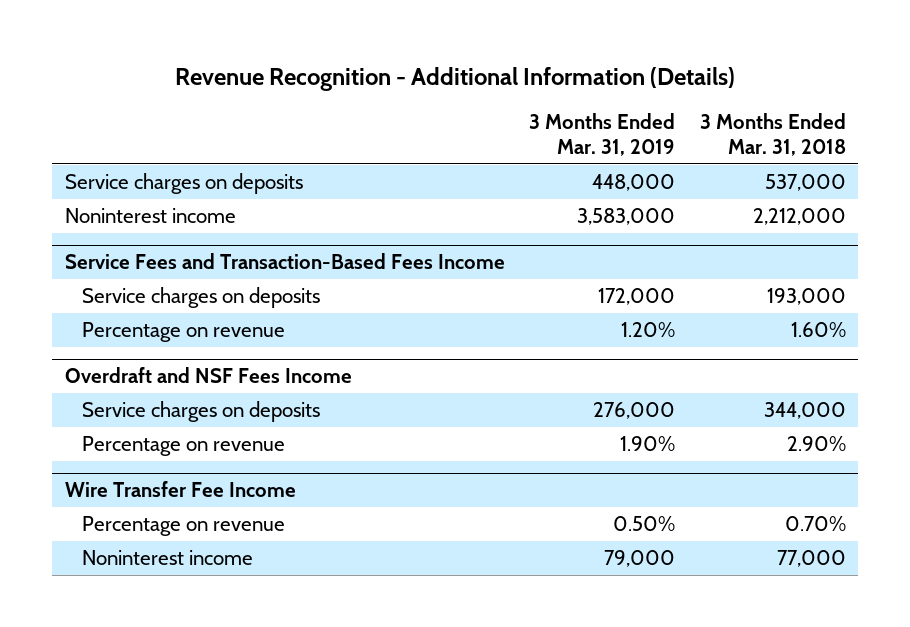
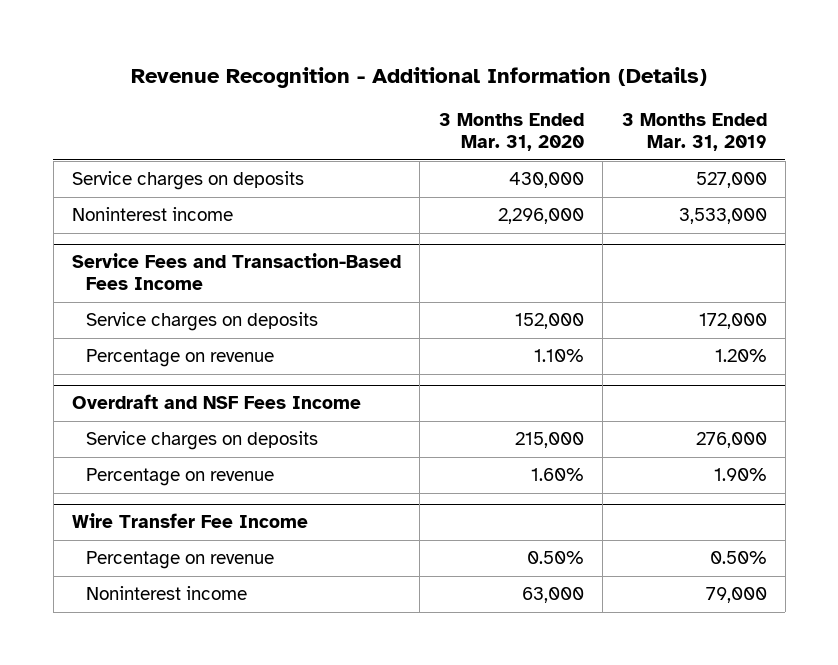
- | 3 Months Ended Mar. 31, 2019 | 3 Months Ended Mar. 31, 2018
+ | 3 Months Ended Mar. 31, 2020 | 3 Months Ended Mar. 31, 2019
- Service charges on deposits | 448,000 | 537,000
- Noninterest income | 3,583,000 | 2,212,000
+ Service charges on deposits | 430,000 | 527,000
+ Noninterest income | 2,296,000 | 3,533,000

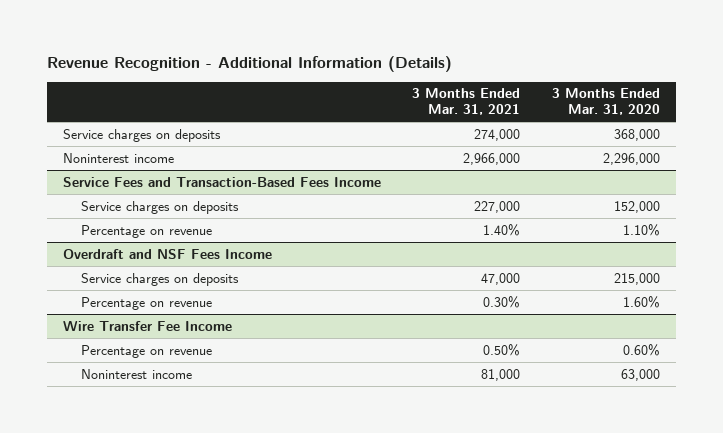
- | 3 Months Ended Mar. 31, 2020 | 3 Months Ended Mar. 31, 2019
+ | 3 Months Ended Mar. 31, 2021 | 3 Months Ended Mar. 31, 2020
- Service charges on deposits | 430,000 | 527,000
+ Service charges on deposits | 274,000 | 368,000
@ Wire Transfer Fee Income
- Percentage on revenue | 0.50% | 0.50%
+ Percentage on revenue | 0.50% | 0.60%

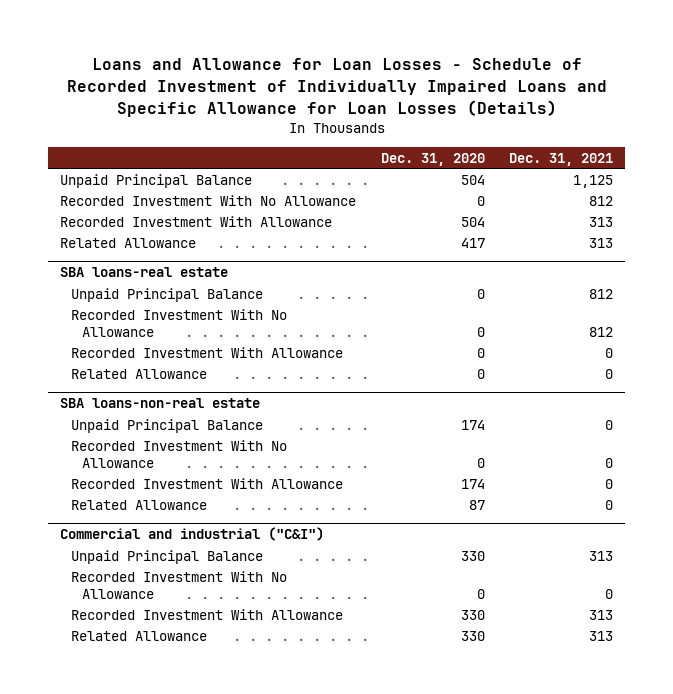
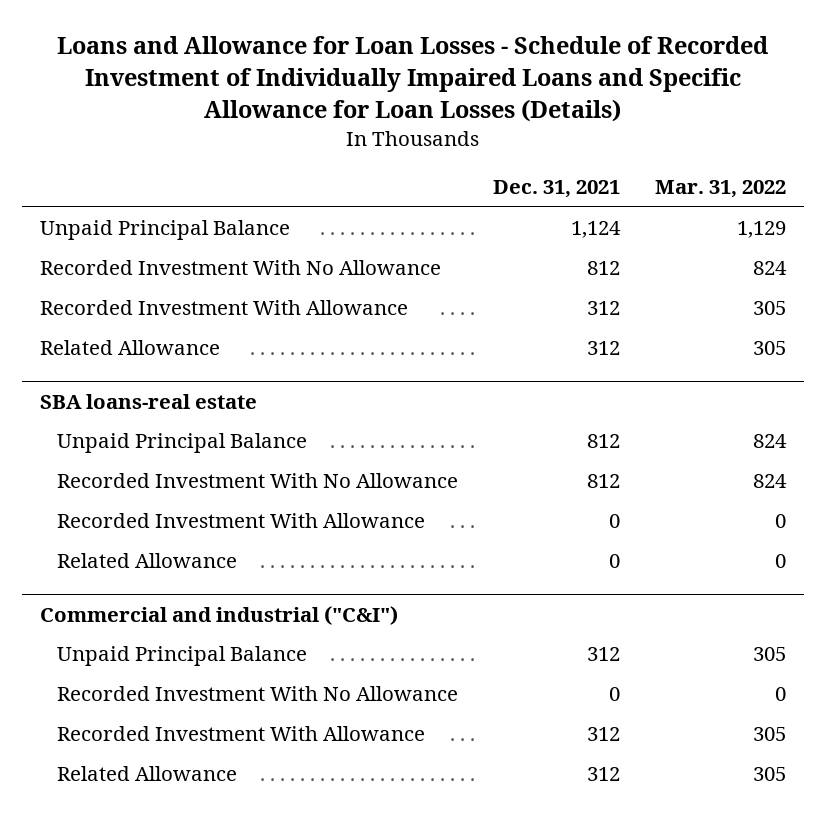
- | Dec. 31, 2020 | Dec. 31, 2021
+ | Dec. 31, 2021 | Mar. 31, 2022
- Unpaid Principal Balance | 504 | 1,125
+ Unpaid Principal Balance | 1,124 | 1,129
- Recorded Investment With Allowance | 504 | 313
- Related Allowance | 417 | 313
+ Recorded Investment With Allowance | 312 | 305
+ Related Allowance | 312 | 305
- SBA loans-non-real estate
- Unpaid Principal Balance | 174 | 0
- Recorded Investment With No Allowance | 0 | 0
- Recorded Investment With Allowance | 174 | 0
- Related Allowance | 87 | 0
@ Commercial and industrial ("C&I")
- Unpaid Principal Balance | 330 | 313
+ Unpaid Principal Balance | 312 | 305
- Recorded Investment With Allowance | 330 | 313
- Related Allowance | 330 | 313
+ Recorded Investment With Allowance | 312 | 305
+ Related Allowance | 312 | 305

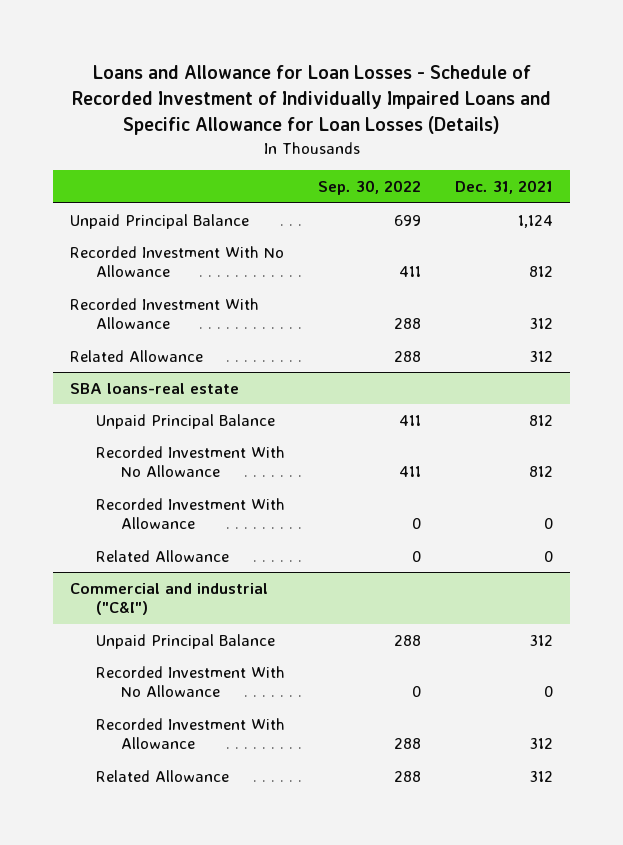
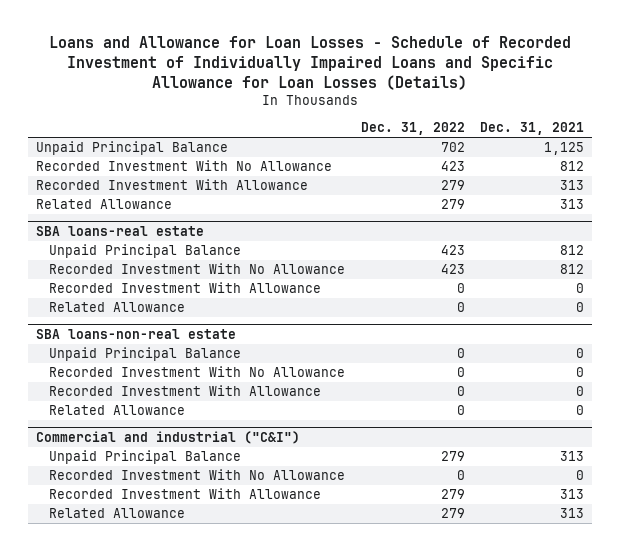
- | Sep. 30, 2022 | Dec. 31, 2021
+ | Dec. 31, 2022 | Dec. 31, 2021
- Unpaid Principal Balance | 699 | 1,124
+ Unpaid Principal Balance | 702 | 1,125
- Recorded Investment With Allowance | 288 | 312
- Related Allowance | 288 | 312
+ Recorded Investment With Allowance | 279 | 313
+ Related Allowance | 279 | 313
+ SBA loans-non-real estate
+ Unpaid Principal Balance | 0 | 0
+ Recorded Investment With No Allowance | 0 | 0
+ Recorded Investment With Allowance | 0 | 0
+ Related Allowance | 0 | 0
@ Commercial and industrial ("C&I")
- Unpaid Principal Balance | 288 | 312
+ Unpaid Principal Balance | 279 | 313
- Recorded Investment With Allowance | 288 | 312
- Related Allowance | 288 | 312
+ Recorded Investment With Allowance | 279 | 313
+ Related Allowance | 279 | 313

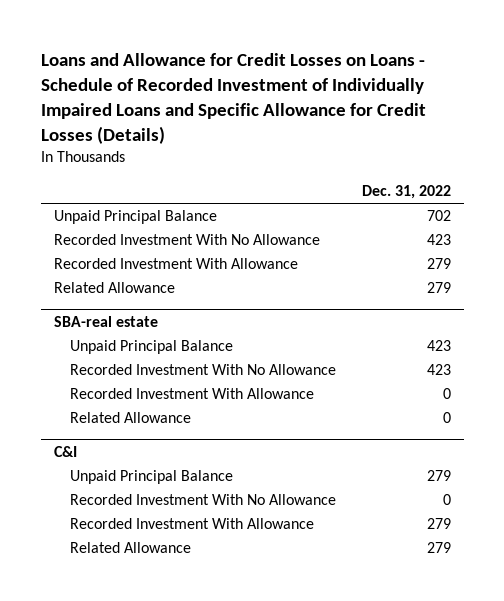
- Loans and Allowance for Loan Losses - Schedule of Recorded Investment of Individually Impaired Loans and Specific Allowance for Loan Losses (Details)
+ Loans and Allowance for Credit Losses on Loans - Schedule of Recorded Investment of Individually Impaired Loans and Specific Allowance for Credit Losses (Details)
- | Dec. 31, 2022 | Dec. 31, 2021
+ | Dec. 31, 2022
- SBA loans-real estate
+ SBA-real estate
- SBA loans-non-real estate
- Unpaid Principal Balance | 0 | 0
- Recorded Investment With No Allowance | 0 | 0
- Recorded Investment With Allowance | 0 | 0
- Related Allowance | 0 | 0
- Commercial and industrial ("C&I")
+ C&I

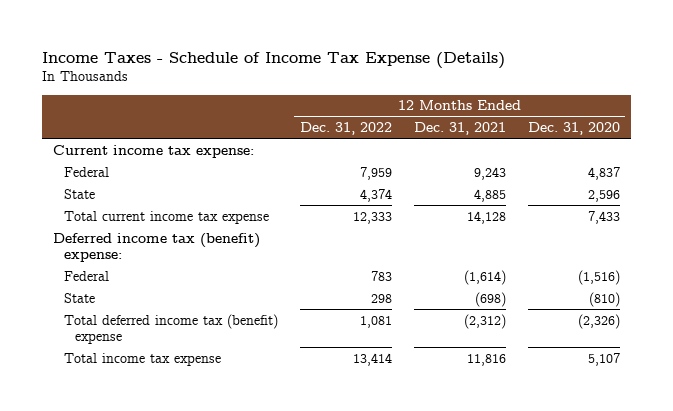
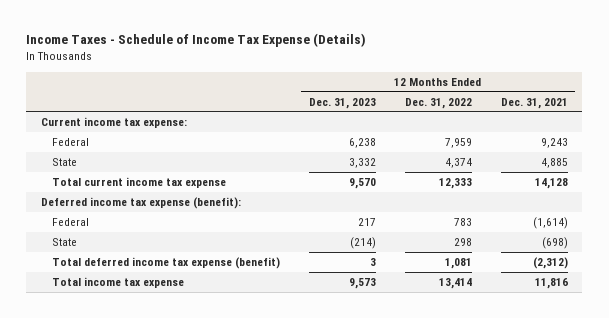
- | 12 Months Ended Dec. 31, 2022 | 12 Months Ended Dec. 31, 2021 | 12 Months Ended Dec. 31, 2020
+ | 12 Months Ended Dec. 31, 2023 | 12 Months Ended Dec. 31, 2022 | 12 Months Ended Dec. 31, 2021
- Deferred income tax (benefit) expense:
+ Deferred income tax expense (benefit):
- Total deferred income tax (benefit) expense | 1,081 | (2,312) | (2,326)
+ Total deferred income tax expense (benefit) | 3 | 1,081 | (2,312)

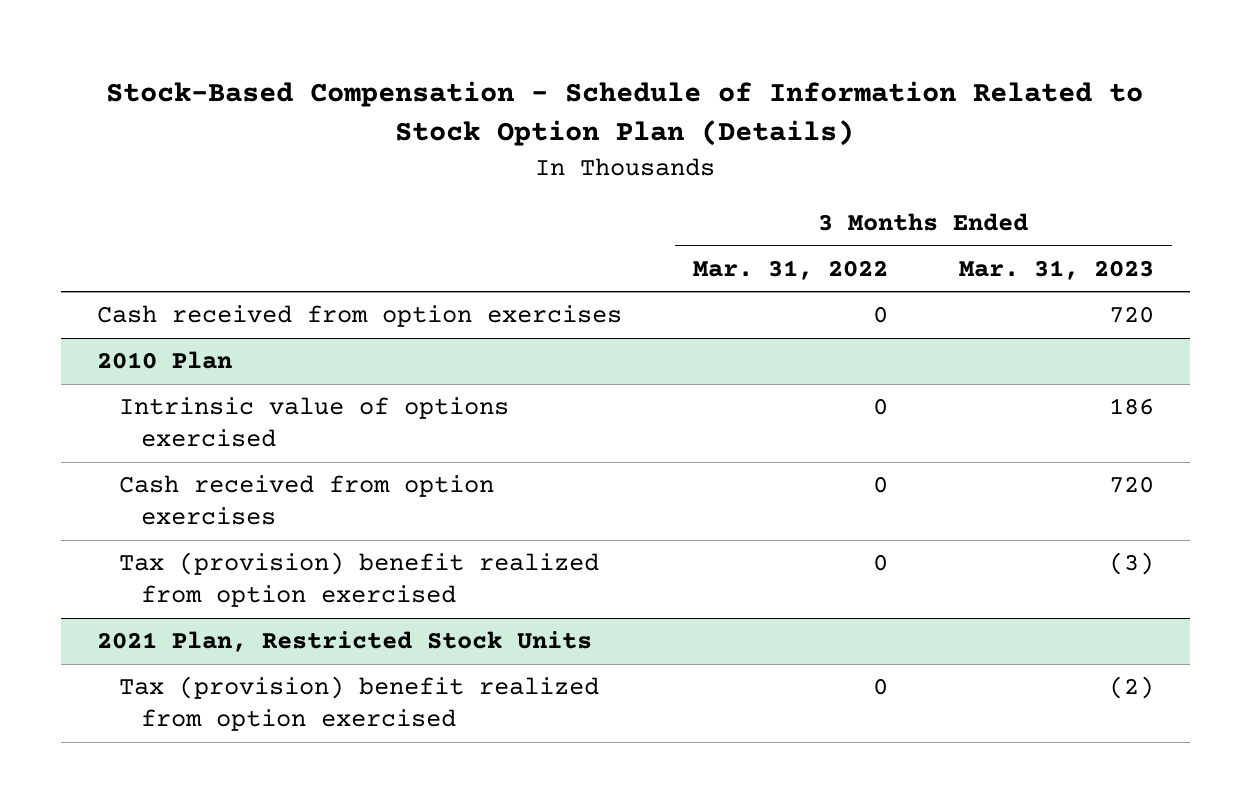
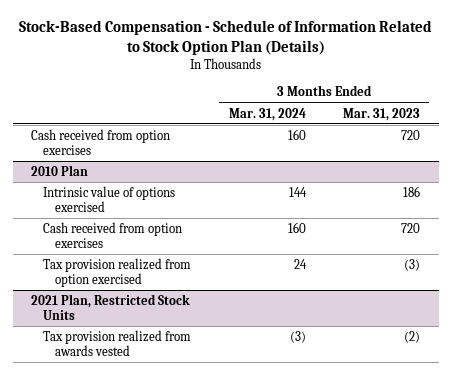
- | 3 Months Ended Mar. 31, 2022 | 3 Months Ended Mar. 31, 2023
+ | 3 Months Ended Mar. 31, 2024 | 3 Months Ended Mar. 31, 2023
@ 2010 Plan
- Tax (provision) benefit realized from option exercised | 0 | (3)
+ Tax provision realized from option exercised | 24 | (3)
@ 2021 Plan, Restricted Stock Units
- Tax (provision) benefit realized from option exercised | 0 | (2)
+ Tax provision realized from awards vested | (3) | (2)

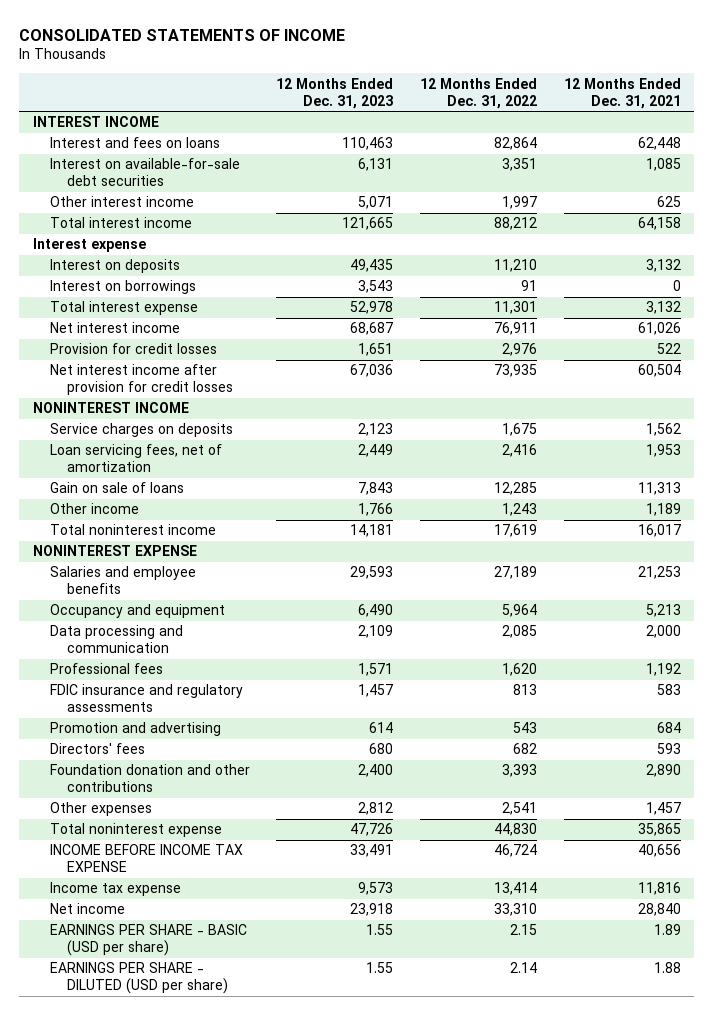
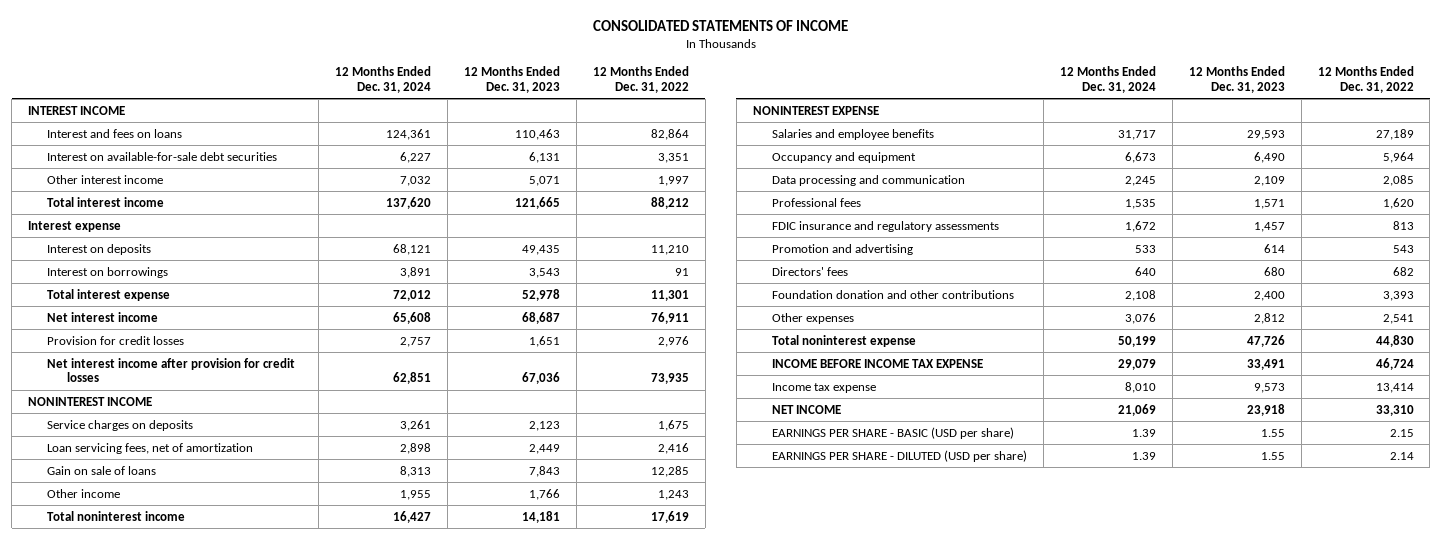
- | 12 Months Ended Dec. 31, 2023 | 12 Months Ended Dec. 31, 2022 | 12 Months Ended Dec. 31, 2021
+ | 12 Months Ended Dec. 31, 2024 | 12 Months Ended Dec. 31, 2023 | 12 Months Ended Dec. 31, 2022
- Net income | 23,918 | 33,310 | 28,840
+ NET INCOME | 21,069 | 23,918 | 33,310

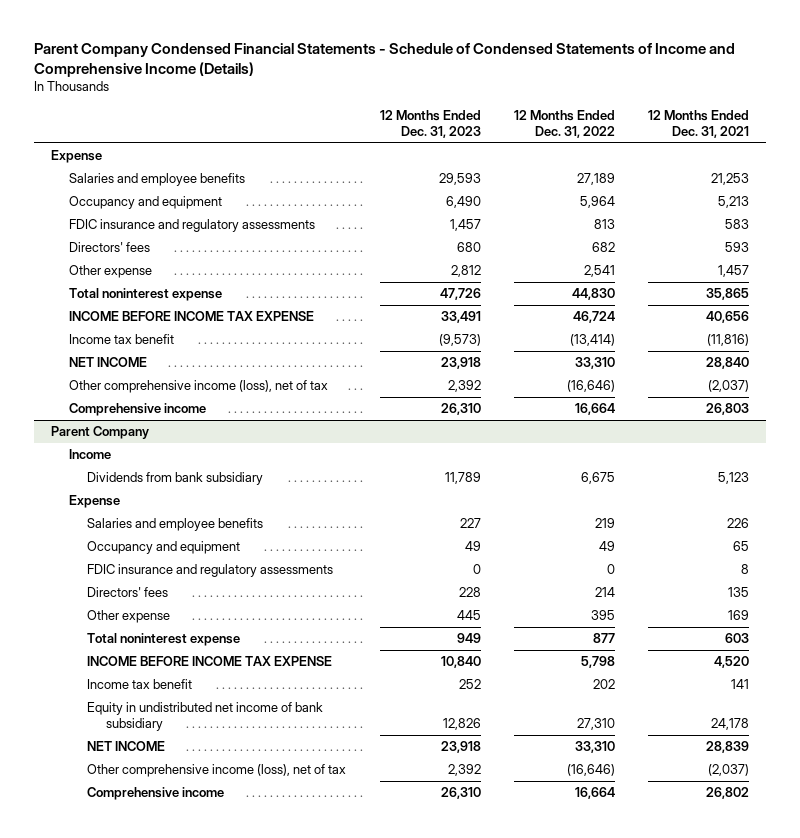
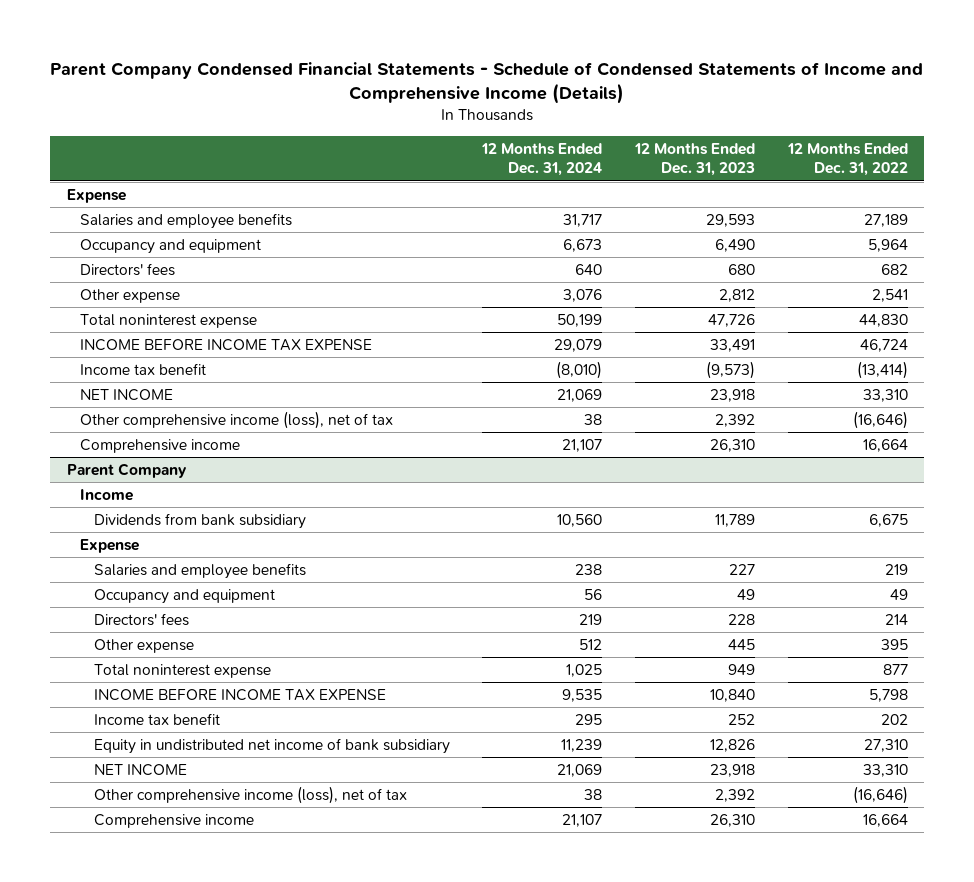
- | 12 Months Ended Dec. 31, 2023 | 12 Months Ended Dec. 31, 2022 | 12 Months Ended Dec. 31, 2021
+ | 12 Months Ended Dec. 31, 2024 | 12 Months Ended Dec. 31, 2023 | 12 Months Ended Dec. 31, 2022
- FDIC insurance and regulatory assessments | 1,457 | 813 | 583
@ Parent Company
- FDIC insurance and regulatory assessments | 0 | 0 | 8

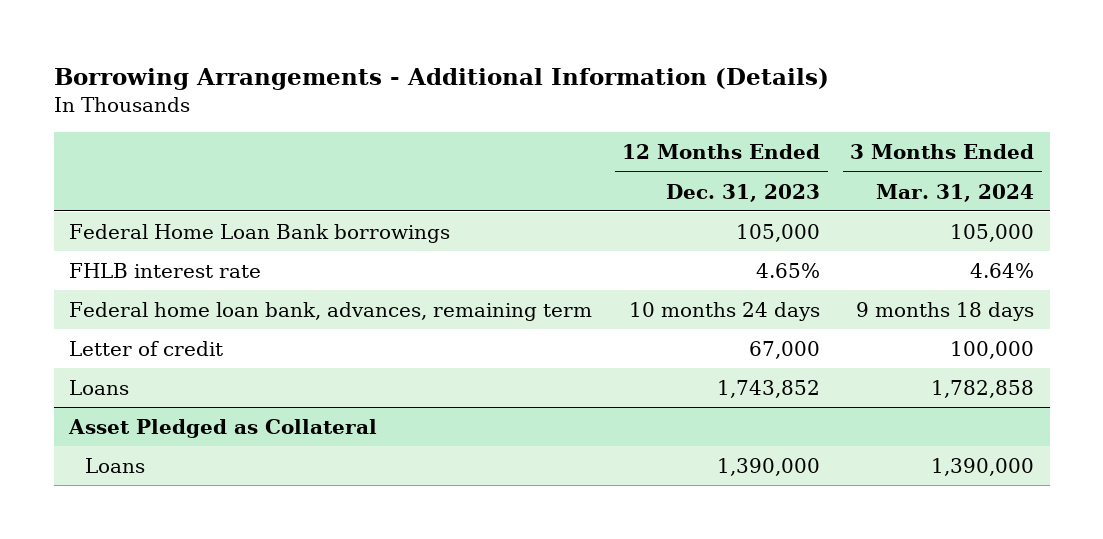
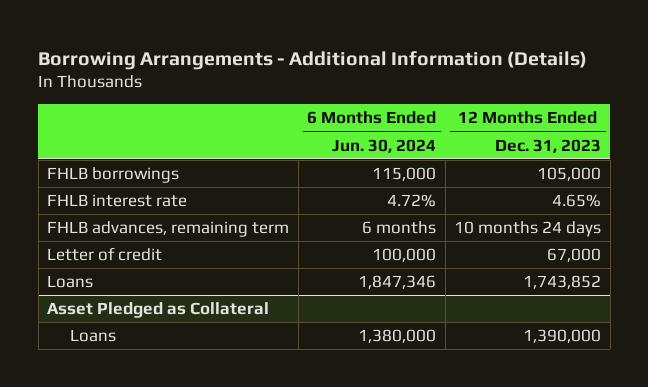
- | 12 Months Ended Dec. 31, 2023 | 3 Months Ended Mar. 31, 2024
+ | 6 Months Ended Jun. 30, 2024 | 12 Months Ended Dec. 31, 2023
- Federal Home Loan Bank borrowings | 105,000 | 105,000
+ FHLB borrowings | 115,000 | 105,000
- Federal home loan bank, advances, remaining term | 10 months 24 days | 9 months 18 days
+ FHLB advances, remaining term | 6 months | 10 months 24 days

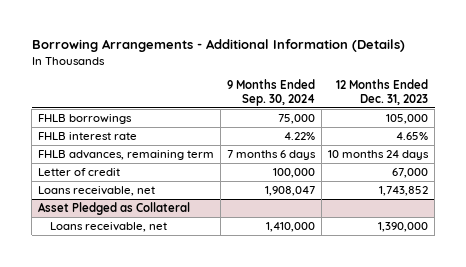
- | 6 Months Ended Jun. 30, 2024 | 12 Months Ended Dec. 31, 2023
+ | 9 Months Ended Sep. 30, 2024 | 12 Months Ended Dec. 31, 2023
- Loans | 1,847,346 | 1,743,852
+ Loans receivable, net | 1,908,047 | 1,743,852
@ Asset Pledged as Collateral
- Loans | 1,380,000 | 1,390,000
+ Loans receivable, net | 1,410,000 | 1,390,000

